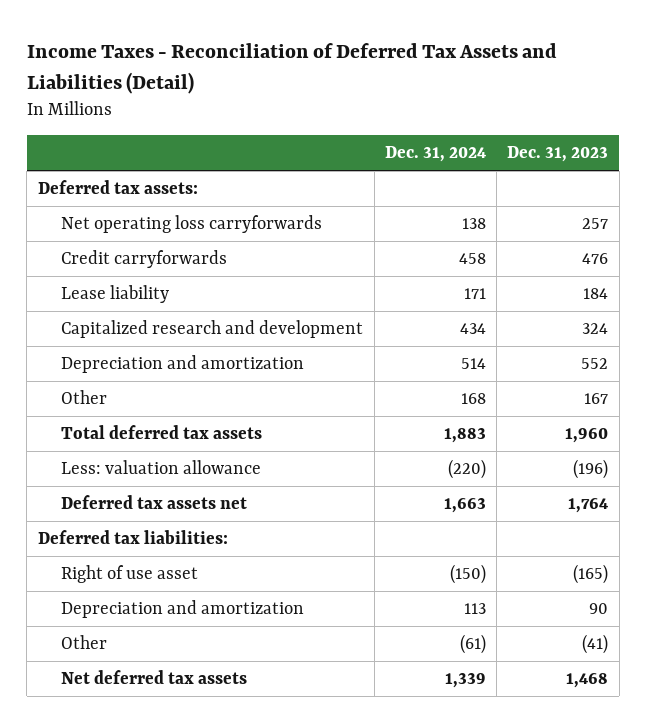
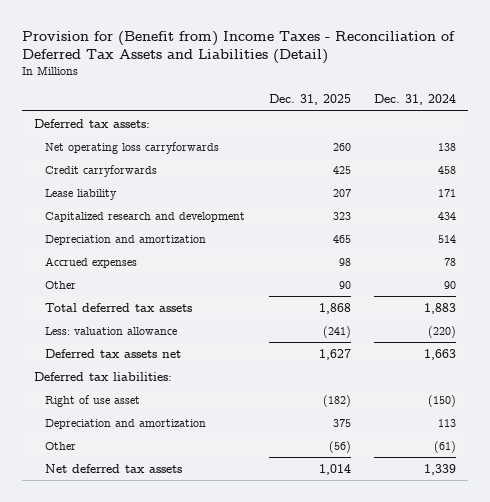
- Income Taxes - Reconciliation of Deferred Tax Assets and Liabilities (Detail)
+ Provision for (Benefit from) Income Taxes - Reconciliation of Deferred Tax Assets and Liabilities (Detail)
- | Dec. 31, 2024 | Dec. 31, 2023
+ | Dec. 31, 2025 | Dec. 31, 2024
- Other | 168 | 167
+ Accrued expenses | 98 | 78
+ Other | 90 | 90

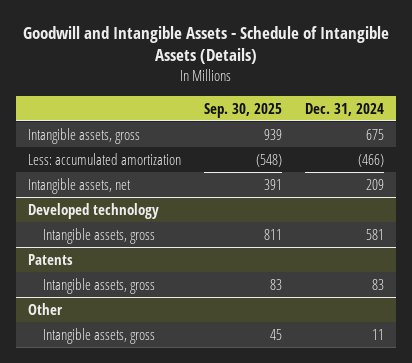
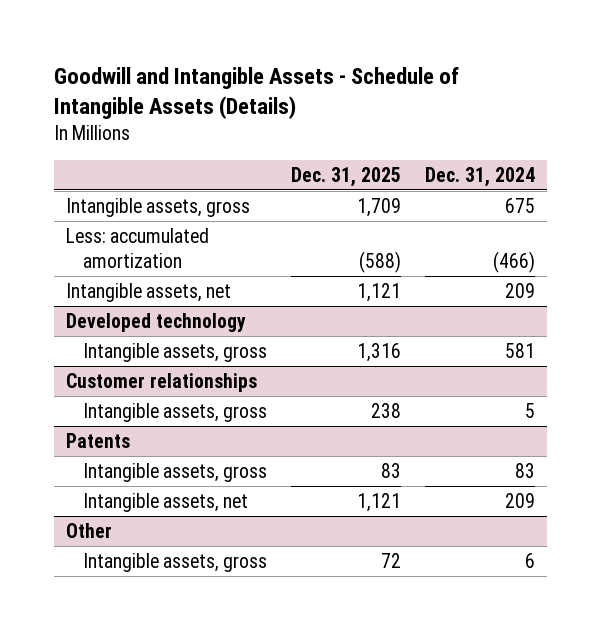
- | Sep. 30, 2025 | Dec. 31, 2024
+ | Dec. 31, 2025 | Dec. 31, 2024
+ Customer relationships
+ Intangible assets, gross | 238 | 5
@ Patents
+ Intangible assets, net | 1,121 | 209
@ Other
- Intangible assets, gross | 45 | 11
+ Intangible assets, gross | 72 | 6

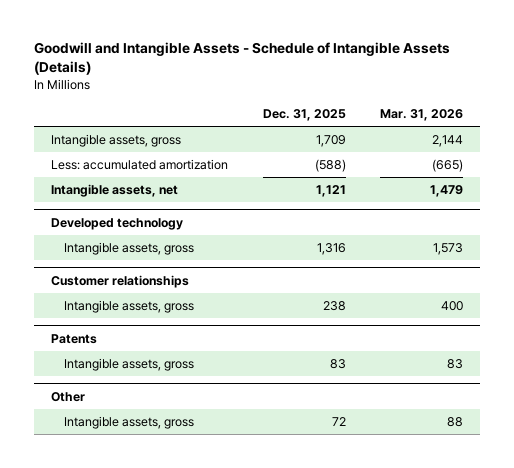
- | Dec. 31, 2025 | Dec. 31, 2024
+ | Dec. 31, 2025 | Mar. 31, 2026
@ Patents
- Intangible assets, net | 1,121 | 209

